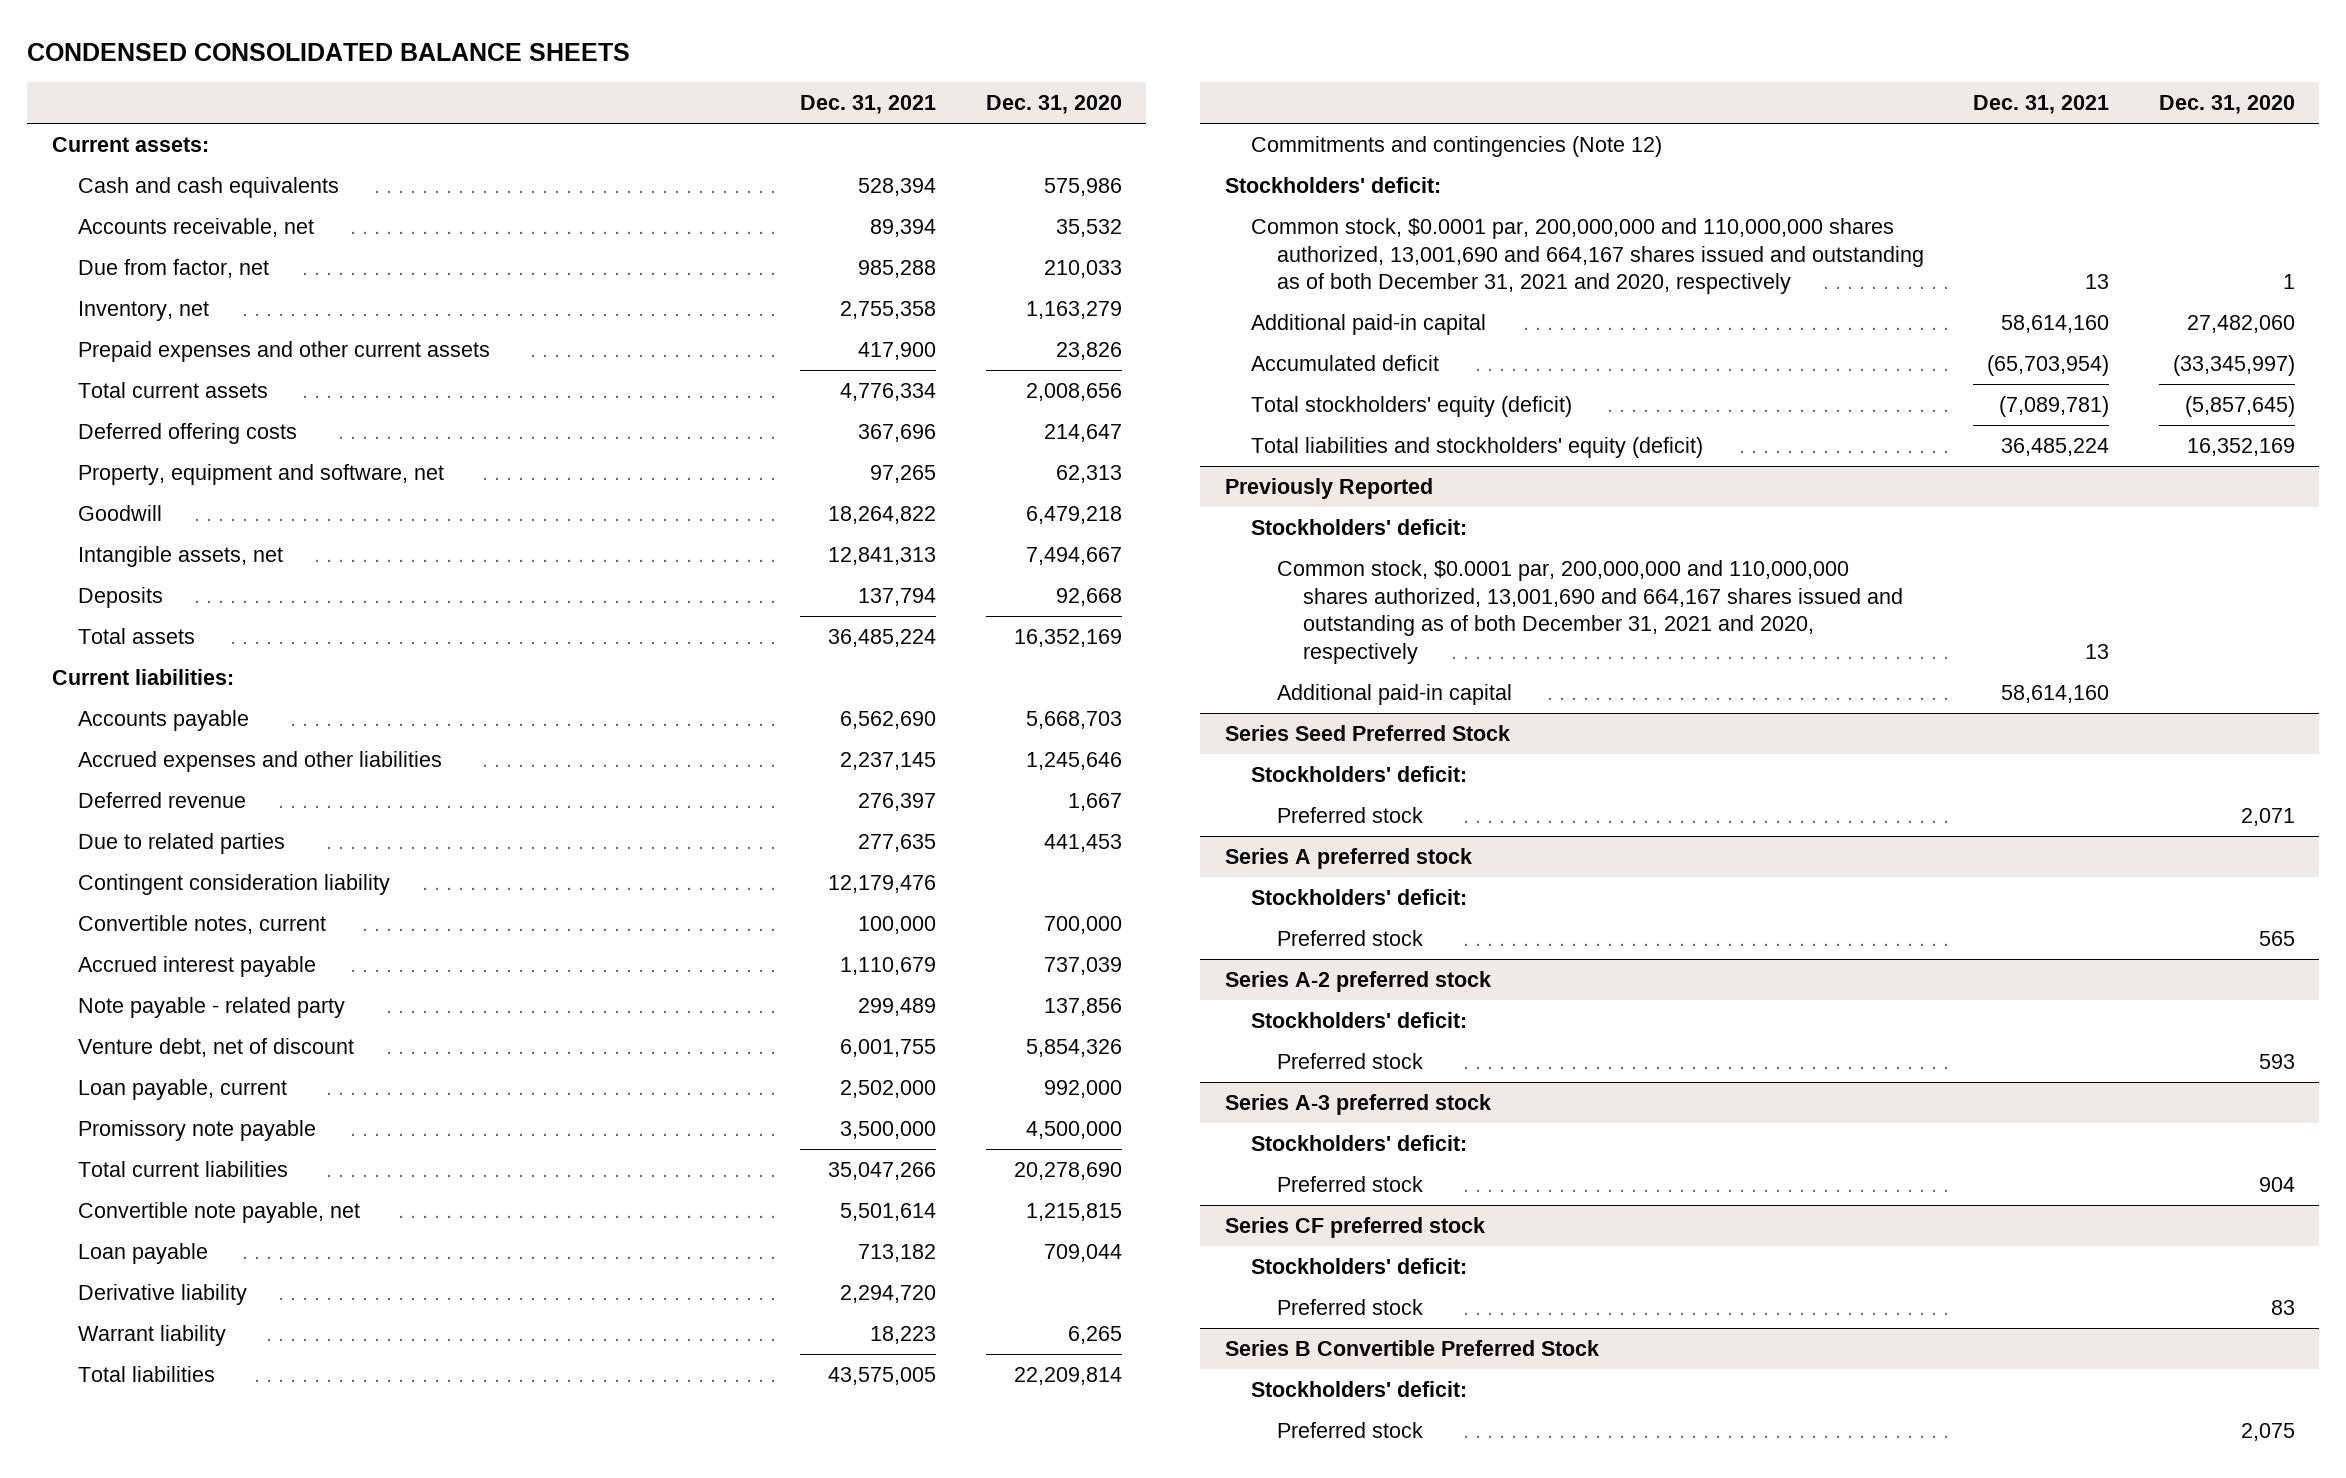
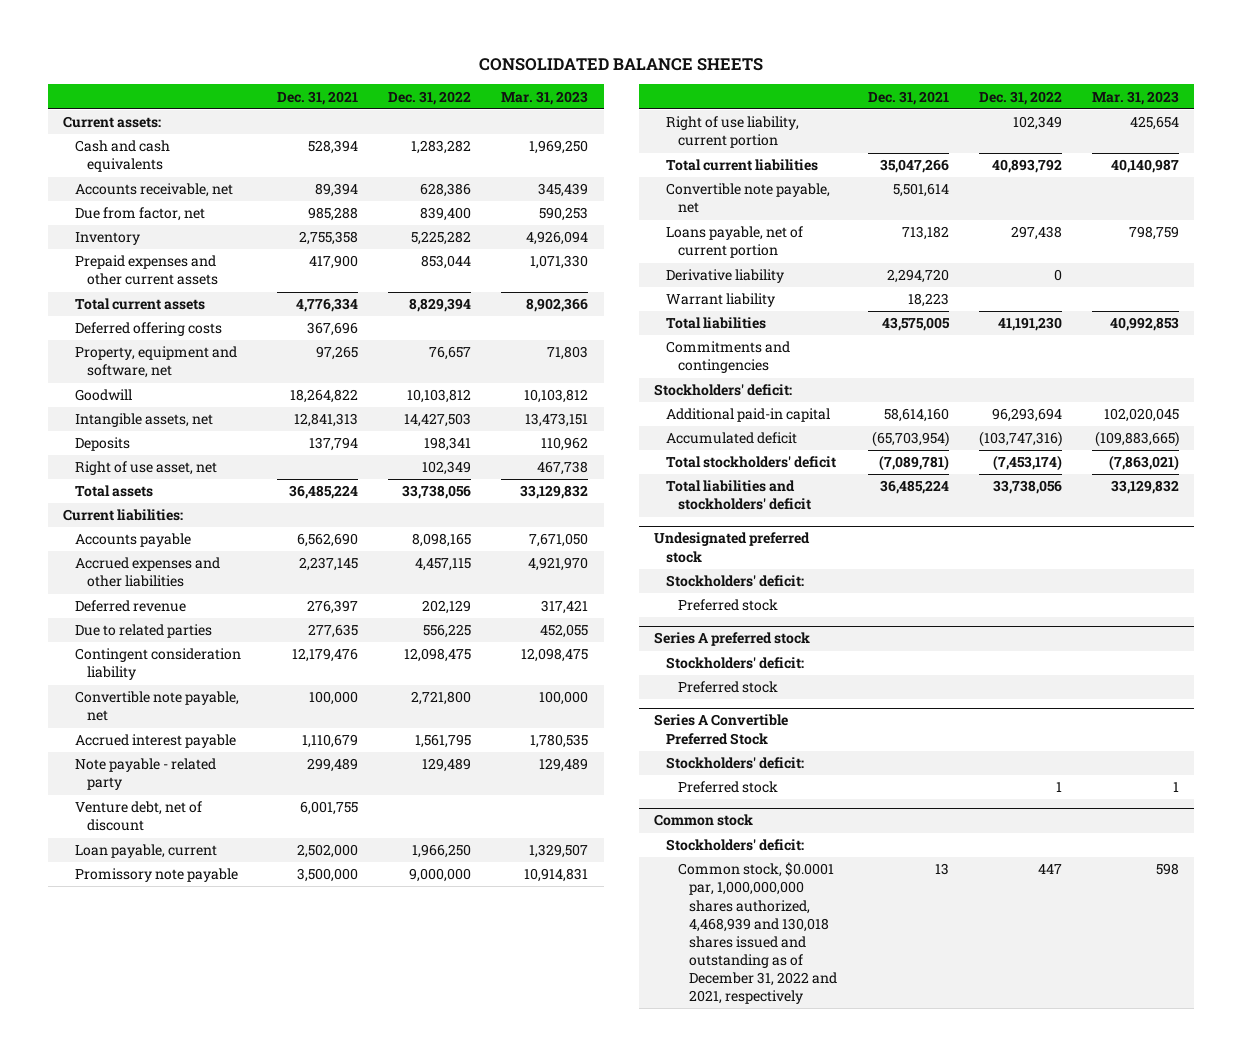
- CONDENSED CONSOLIDATED BALANCE SHEETS
+ CONSOLIDATED BALANCE SHEETS
- | Dec. 31, 2021 | Dec. 31, 2020
+ | Dec. 31, 2021 | Dec. 31, 2022 | Mar. 31, 2023
- Inventory, net | 2,755,358 | 1,163,279
+ Inventory | 2,755,358 | 5,225,282 | 4,926,094
+ Right of use asset, net | | 102,349 | 467,738
- Convertible notes, current | 100,000 | 700,000
+ Convertible note payable, net | 100,000 | 2,721,800 | 100,000
+ Right of use liability, current portion | | 102,349 | 425,654
- Loan payable | 713,182 | 709,044
+ Loans payable, net of current portion | 713,182 | 297,438 | 798,759
- Commitments and contingencies (Note 12)
+ Commitments and contingencies
- Common stock, $0.0001 par, 200,000,000 and 110,000,000 shares authorized, 13,001,690 and 664,167 shares issued and outstanding as of both December 31, 2021 and 2020, respectively | 13 | 1
- Total stockholders' equity (deficit) | (7,089,781) | (5,857,645)
- Total liabilities and stockholders' equity (deficit) | 36,485,224 | 16,352,169
- Previously Reported
- Stockholders' deficit:
- Common stock, $0.0001 par, 200,000,000 and 110,000,000 shares authorized, 13,001,690 and 664,167 shares issued and outstanding as of both December 31, 2021 and 2020, respectively | 13 |
- Additional paid-in capital | 58,614,160 |
- Series Seed Preferred Stock
+ Total stockholders' deficit | (7,089,781) | (7,453,174) | (7,863,021)
+ Total liabilities and stockholders' deficit | 36,485,224 | 33,738,056 | 33,129,832
+ Undesignated preferred stock
- Series A-2 preferred stock
- Stockholders' deficit:
- Preferred stock | | 593
- Series A-3 preferred stock
- Stockholders' deficit:
- Preferred stock | | 904
- Series CF preferred stock
+ Series A Convertible Preferred Stock
- Series B Convertible Preferred Stock
+ Common stock
- Preferred stock | | 2,075
+ Common stock, $0.0001 par, 1,000,000,000 shares authorized, 4,468,939 and 130,018 shares issued and outstanding as of December 31, 2022 and 2021, respectively | 13 | 447 | 598

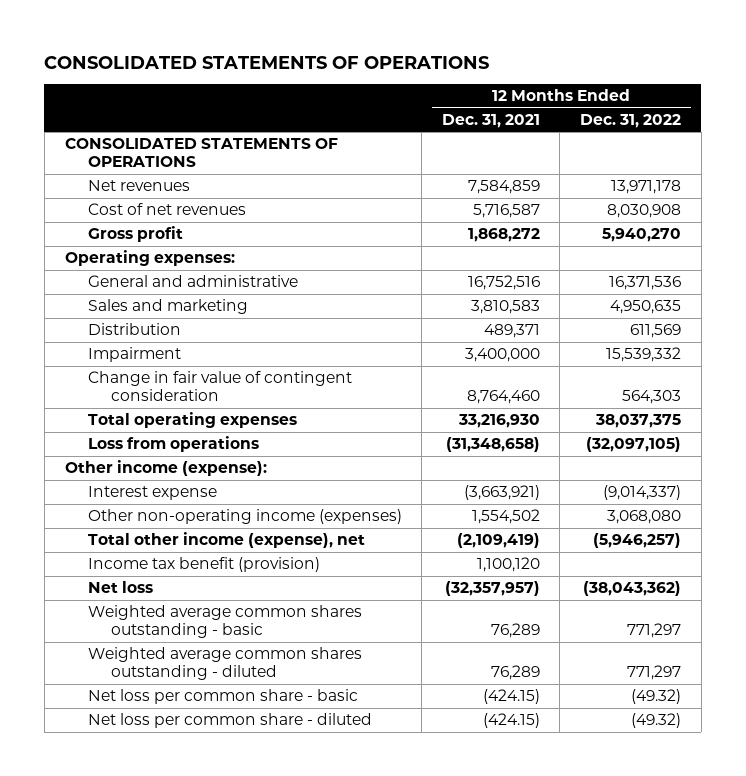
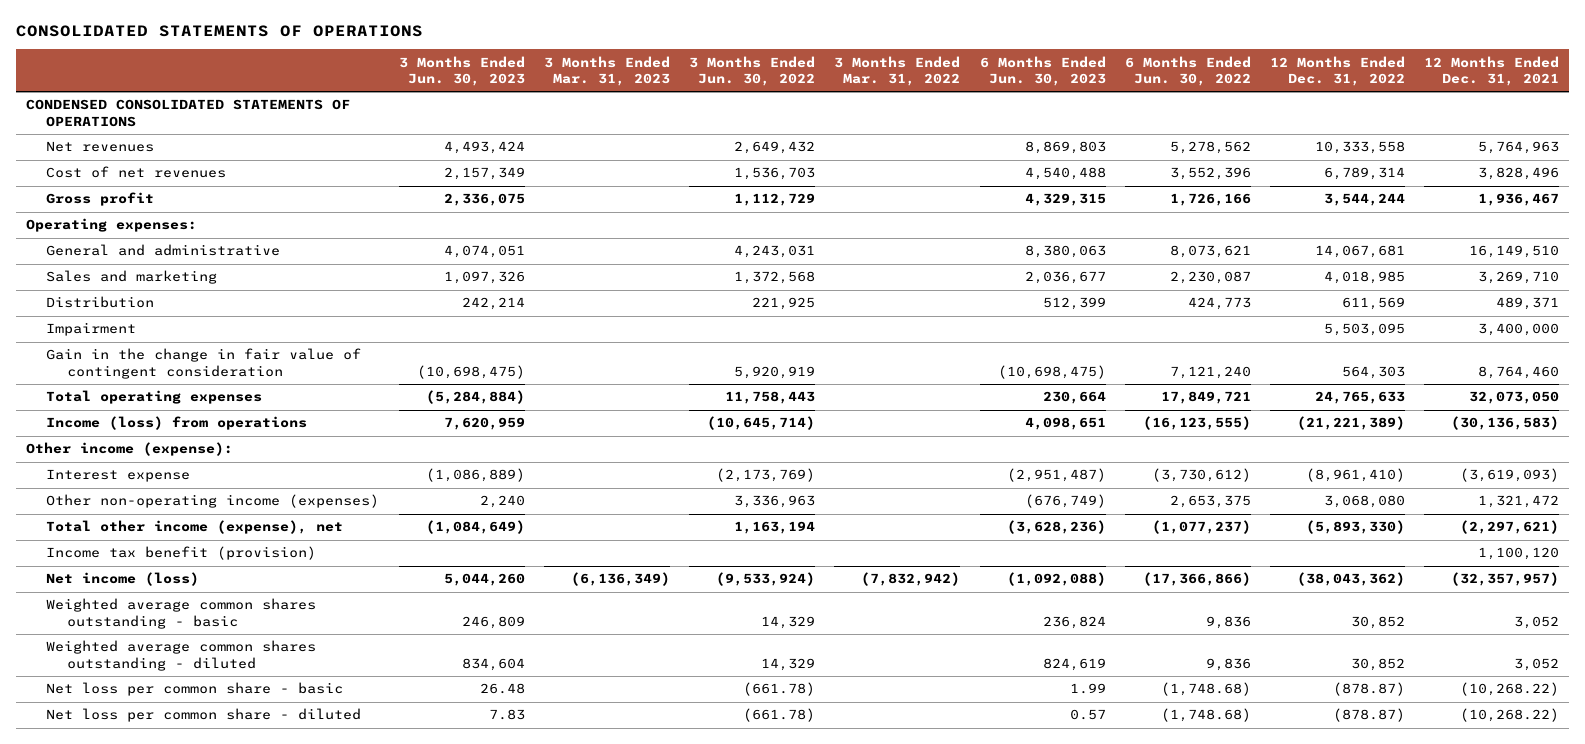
- | 12 Months Ended Dec. 31, 2021 | 12 Months Ended Dec. 31, 2022
+ | 3 Months Ended Jun. 30, 2023 | 3 Months Ended Mar. 31, 2023 | 3 Months Ended Jun. 30, 2022 | 3 Months Ended Mar. 31, 2022 | 6 Months Ended Jun. 30, 2023 | 6 Months Ended Jun. 30, 2022 | 12 Months Ended Dec. 31, 2022 | 12 Months Ended Dec. 31, 2021
- CONSOLIDATED STATEMENTS OF OPERATIONS
- Net revenues | 7,584,859 | 13,971,178
- Cost of net revenues | 5,716,587 | 8,030,908
- Gross profit | 1,868,272 | 5,940,270
+ CONDENSED CONSOLIDATED STATEMENTS OF OPERATIONS
+ Net revenues | 4,493,424 | | 2,649,432 | | 8,869,803 | 5,278,562 | 10,333,558 | 5,764,963
+ Cost of net revenues | 2,157,349 | | 1,536,703 | | 4,540,488 | 3,552,396 | 6,789,314 | 3,828,496
+ Gross profit | 2,336,075 | | 1,112,729 | | 4,329,315 | 1,726,166 | 3,544,244 | 1,936,467
- General and administrative | 16,752,516 | 16,371,536
- Sales and marketing | 3,810,583 | 4,950,635
+ General and administrative | 4,074,051 | | 4,243,031 | | 8,380,063 | 8,073,621 | 14,067,681 | 16,149,510
+ Sales and marketing | 1,097,326 | | 1,372,568 | | 2,036,677 | 2,230,087 | 4,018,985 | 3,269,710
- Impairment | 3,400,000 | 15,539,332
- Change in fair value of contingent consideration | 8,764,460 | 564,303
- Total operating expenses | 33,216,930 | 38,037,375
- Loss from operations | (31,348,658) | (32,097,105)
+ Impairment | | | | | | | 5,503,095 | 3,400,000
+ Gain in the change in fair value of contingent consideration | (10,698,475) | | 5,920,919 | | (10,698,475) | 7,121,240 | 564,303 | 8,764,460
+ Total operating expenses | (5,284,884) | | 11,758,443 | | 230,664 | 17,849,721 | 24,765,633 | 32,073,050
+ Income (loss) from operations | 7,620,959 | | (10,645,714) | | 4,098,651 | (16,123,555) | (21,221,389) | (30,136,583)
- Interest expense | (3,663,921) | (9,014,337)
- Other non-operating income (expenses) | 1,554,502 | 3,068,080
- Total other income (expense), net | (2,109,419) | (5,946,257)
+ Interest expense | (1,086,889) | | (2,173,769) | | (2,951,487) | (3,730,612) | (8,961,410) | (3,619,093)
+ Other non-operating income (expenses) | 2,240 | | 3,336,963 | | (676,749) | 2,653,375 | 3,068,080 | 1,321,472
+ Total other income (expense), net | (1,084,649) | | 1,163,194 | | (3,628,236) | (1,077,237) | (5,893,330) | (2,297,621)
- Net loss | (32,357,957) | (38,043,362)
- Weighted average common shares outstanding - basic | 76,289 | 771,297
- Weighted average common shares outstanding - diluted | 76,289 | 771,297
- Net loss per common share - basic | (424.15) | (49.32)
- Net loss per common share - diluted | (424.15) | (49.32)
+ Net income (loss) | 5,044,260 | (6,136,349) | (9,533,924) | (7,832,942) | (1,092,088) | (17,366,866) | (38,043,362) | (32,357,957)
+ Weighted average common shares outstanding - basic | 246,809 | | 14,329 | | 236,824 | 9,836 | 30,852 | 3,052
+ Weighted average common shares outstanding - diluted | 834,604 | | 14,329 | | 824,619 | 9,836 | 30,852 | 3,052
+ Net loss per common share - basic | 26.48 | | (661.78) | | 1.99 | (1,748.68) | (878.87) | (10,268.22)
+ Net loss per common share - diluted | 7.83 | | (661.78) | | 0.57 | (1,748.68) | (878.87) | (10,268.22)

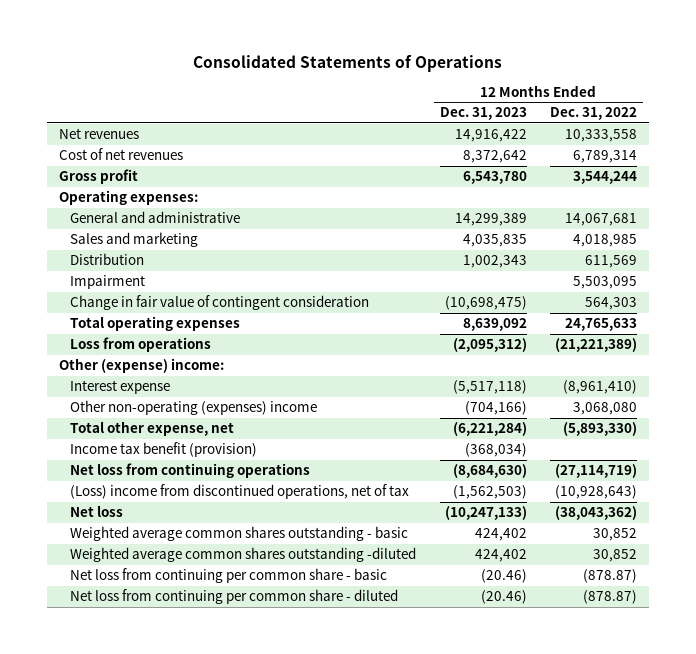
- CONSOLIDATED STATEMENTS OF OPERATIONS
+ Consolidated Statements of Operations
- | 3 Months Ended Jun. 30, 2023 | 3 Months Ended Mar. 31, 2023 | 3 Months Ended Jun. 30, 2022 | 3 Months Ended Mar. 31, 2022 | 6 Months Ended Jun. 30, 2023 | 6 Months Ended Jun. 30, 2022 | 12 Months Ended Dec. 31, 2022 | 12 Months Ended Dec. 31, 2021
+ | 12 Months Ended Dec. 31, 2023 | 12 Months Ended Dec. 31, 2022
- CONDENSED CONSOLIDATED STATEMENTS OF OPERATIONS
- Gain in the change in fair value of contingent consideration | (10,698,475) | | 5,920,919 | | (10,698,475) | 7,121,240 | 564,303 | 8,764,460
+ Change in fair value of contingent consideration | (10,698,475) | 564,303
- Income (loss) from operations | 7,620,959 | | (10,645,714) | | 4,098,651 | (16,123,555) | (21,221,389) | (30,136,583)
- Other income (expense):
+ Loss from operations | (2,095,312) | (21,221,389)
+ Other (expense) income:
- Other non-operating income (expenses) | 2,240 | | 3,336,963 | | (676,749) | 2,653,375 | 3,068,080 | 1,321,472
- Total other income (expense), net | (1,084,649) | | 1,163,194 | | (3,628,236) | (1,077,237) | (5,893,330) | (2,297,621)
+ Other non-operating (expenses) income | (704,166) | 3,068,080
+ Total other expense, net | (6,221,284) | (5,893,330)
- Net income (loss) | 5,044,260 | (6,136,349) | (9,533,924) | (7,832,942) | (1,092,088) | (17,366,866) | (38,043,362) | (32,357,957)
+ Net loss from continuing operations | (8,684,630) | (27,114,719)
+ (Loss) income from discontinued operations, net of tax | (1,562,503) | (10,928,643)
+ Net loss | (10,247,133) | (38,043,362)
- Weighted average common shares outstanding - diluted | 834,604 | | 14,329 | | 824,619 | 9,836 | 30,852 | 3,052
- Net loss per common share - basic | 26.48 | | (661.78) | | 1.99 | (1,748.68) | (878.87) | (10,268.22)
- Net loss per common share - diluted | 7.83 | | (661.78) | | 0.57 | (1,748.68) | (878.87) | (10,268.22)
+ Weighted average common shares outstanding -diluted | 424,402 | 30,852
+ Net loss from continuing per common share - basic | (20.46) | (878.87)
+ Net loss from continuing per common share - diluted | (20.46) | (878.87)

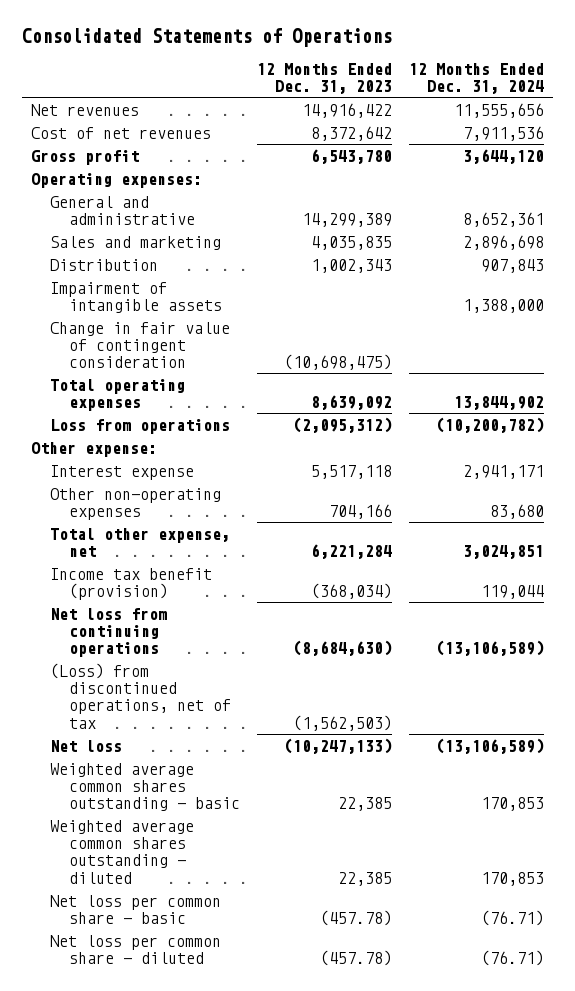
- | 12 Months Ended Dec. 31, 2023 | 12 Months Ended Dec. 31, 2022
+ | 12 Months Ended Dec. 31, 2023 | 12 Months Ended Dec. 31, 2024
- Impairment | | 5,503,095
+ Impairment of intangible assets | | 1,388,000
- Other (expense) income:
- Interest expense | (5,517,118) | (8,961,410)
- Other non-operating (expenses) income | (704,166) | 3,068,080
- Total other expense, net | (6,221,284) | (5,893,330)
+ Other expense:
+ Interest expense | 5,517,118 | 2,941,171
+ Other non-operating expenses | 704,166 | 83,680
+ Total other expense, net | 6,221,284 | 3,024,851
- (Loss) income from discontinued operations, net of tax | (1,562,503) | (10,928,643)
+ (Loss) from discontinued operations, net of tax | (1,562,503) |
- Weighted average common shares outstanding - basic | 424,402 | 30,852
- Weighted average common shares outstanding -diluted | 424,402 | 30,852
- Net loss from continuing per common share - basic | (20.46) | (878.87)
- Net loss from continuing per common share - diluted | (20.46) | (878.87)
+ Weighted average common shares outstanding - basic | 22,385 | 170,853
+ Weighted average common shares outstanding - diluted | 22,385 | 170,853
+ Net loss per common share - basic | (457.78) | (76.71)
+ Net loss per common share - diluted | (457.78) | (76.71)

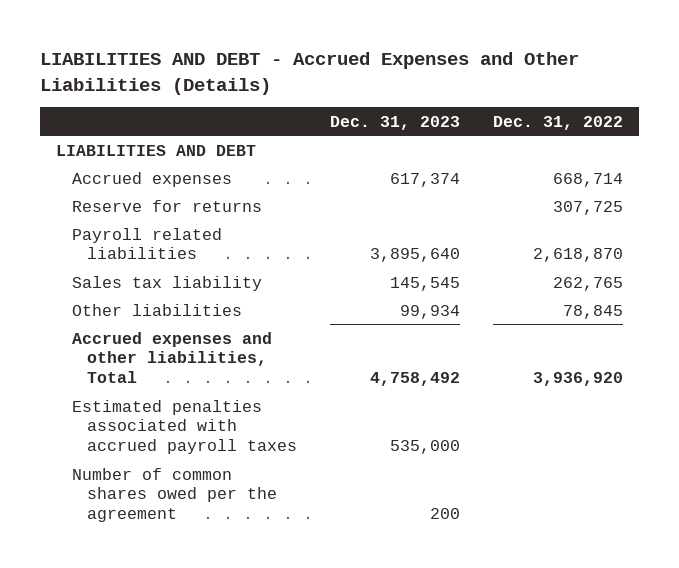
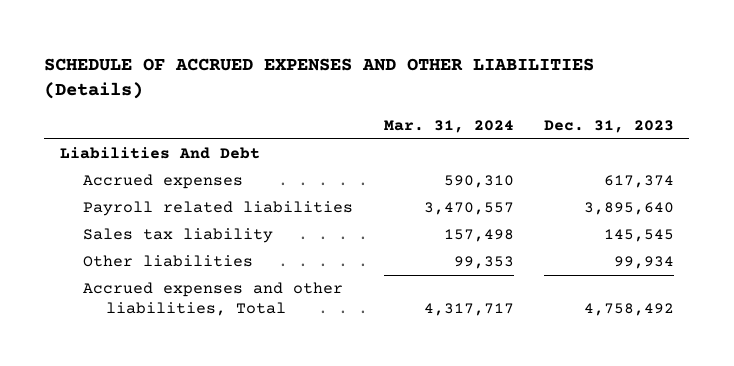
- LIABILITIES AND DEBT - Accrued Expenses and Other Liabilities (Details)
+ SCHEDULE OF ACCRUED EXPENSES AND OTHER LIABILITIES (Details)
- | Dec. 31, 2023 | Dec. 31, 2022
+ | Mar. 31, 2024 | Dec. 31, 2023
- LIABILITIES AND DEBT
+ Liabilities And Debt
- Reserve for returns | | 307,725
- Estimated penalties associated with accrued payroll taxes | 535,000 |
- Number of common shares owed per the agreement | 200 |

